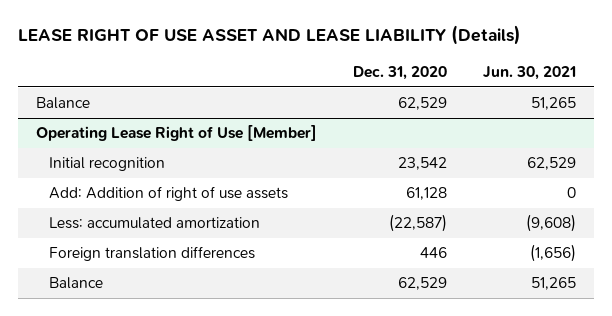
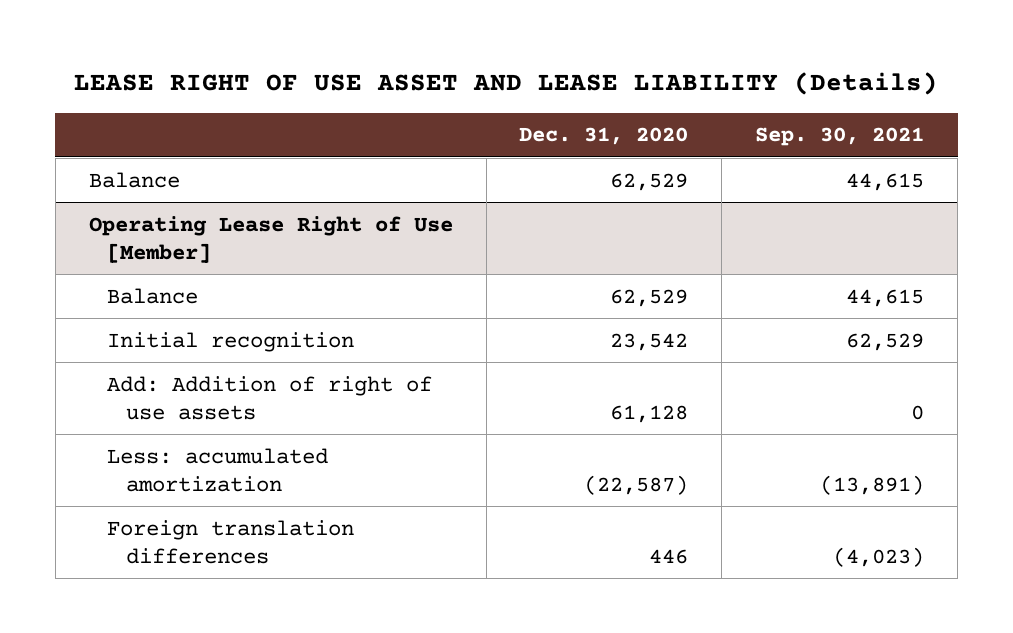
- | Dec. 31, 2020 | Jun. 30, 2021
+ | Dec. 31, 2020 | Sep. 30, 2021
@ Operating Lease Right of Use [Member]
moved up: Balance | 62,529 | 44,615

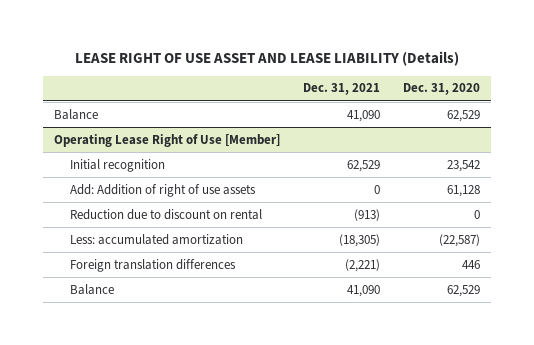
- | Dec. 31, 2020 | Sep. 30, 2021
+ | Dec. 31, 2021 | Dec. 31, 2020
@ Operating Lease Right of Use [Member]
+ Reduction due to discount on rental | (913) | 0
moved down: Balance | 41,090 | 62,529

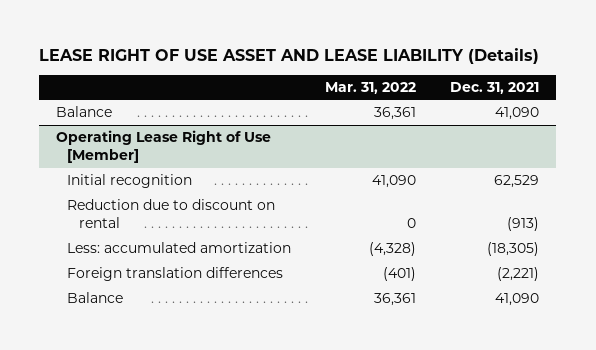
- | Dec. 31, 2021 | Dec. 31, 2020
+ | Mar. 31, 2022 | Dec. 31, 2021
@ Operating Lease Right of Use [Member]
- Add: Addition of right of use assets | 0 | 61,128

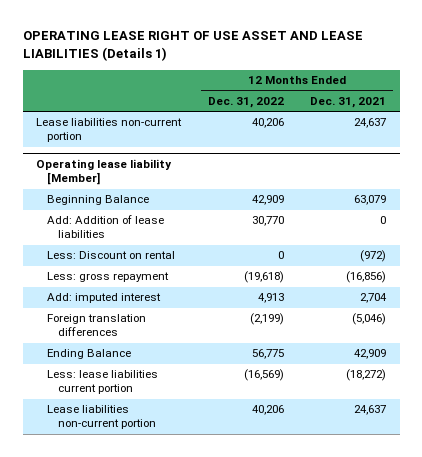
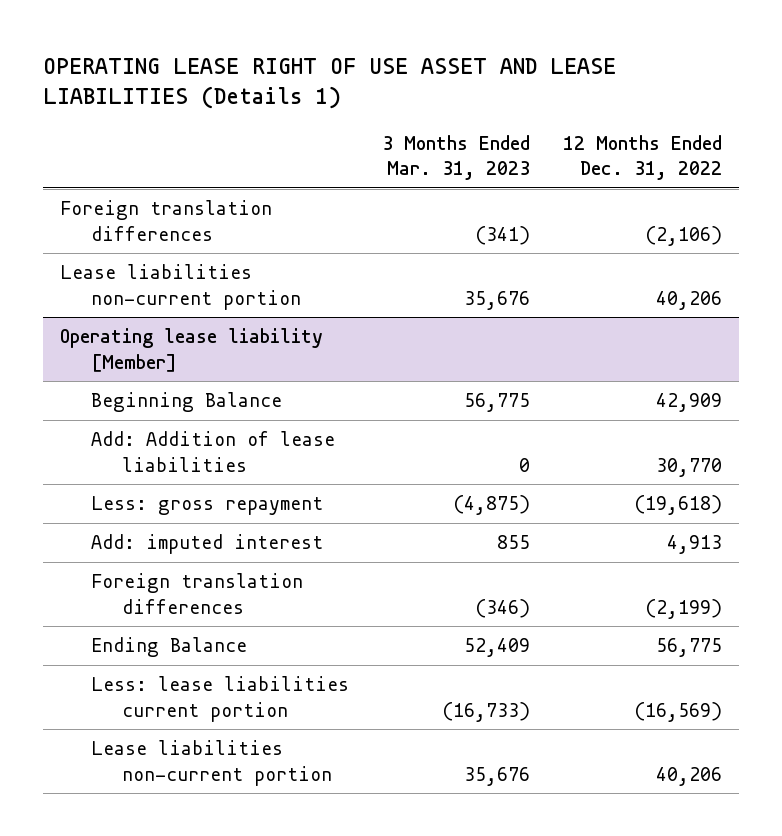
- | 12 Months Ended Dec. 31, 2022 | 12 Months Ended Dec. 31, 2021
+ | 3 Months Ended Mar. 31, 2023 | 12 Months Ended Dec. 31, 2022
+ Foreign translation differences | (341) | (2,106)
@ Operating lease liability [Member]
- Less: Discount on rental | 0 | (972)

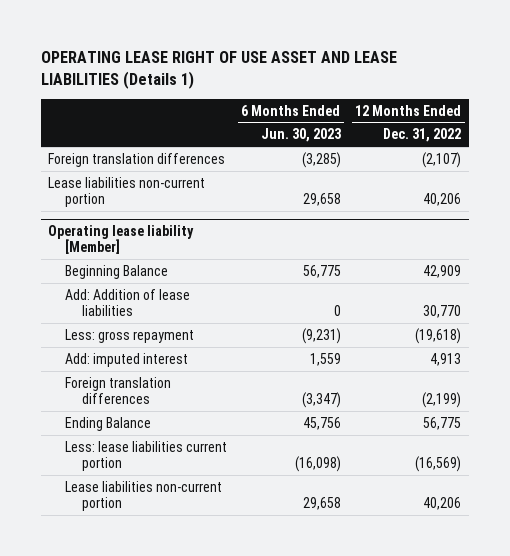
- | 3 Months Ended Mar. 31, 2023 | 12 Months Ended Dec. 31, 2022
+ | 6 Months Ended Jun. 30, 2023 | 12 Months Ended Dec. 31, 2022
- Foreign translation differences | (341) | (2,106)
+ Foreign translation differences | (3,285) | (2,107)

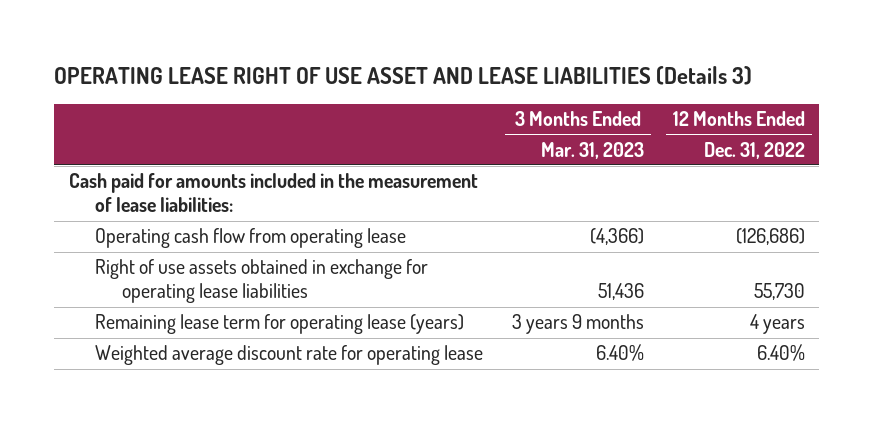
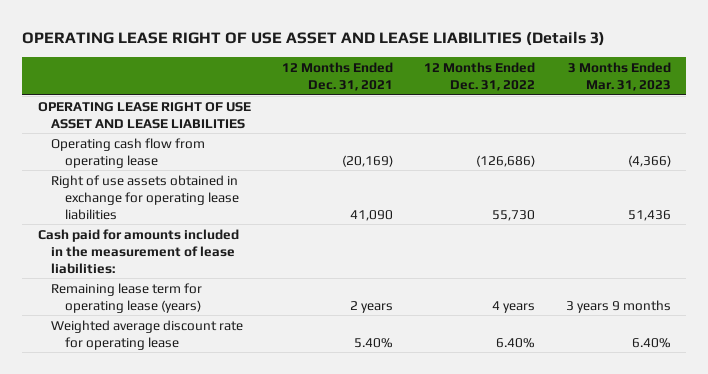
- | 3 Months Ended Mar. 31, 2023 | 12 Months Ended Dec. 31, 2022
+ | 12 Months Ended Dec. 31, 2021 | 12 Months Ended Dec. 31, 2022 | 3 Months Ended Mar. 31, 2023
+ OPERATING LEASE RIGHT OF USE ASSET AND LEASE LIABILITIES
moved down: Cash paid for amounts included in the measurement of lease liabilities:

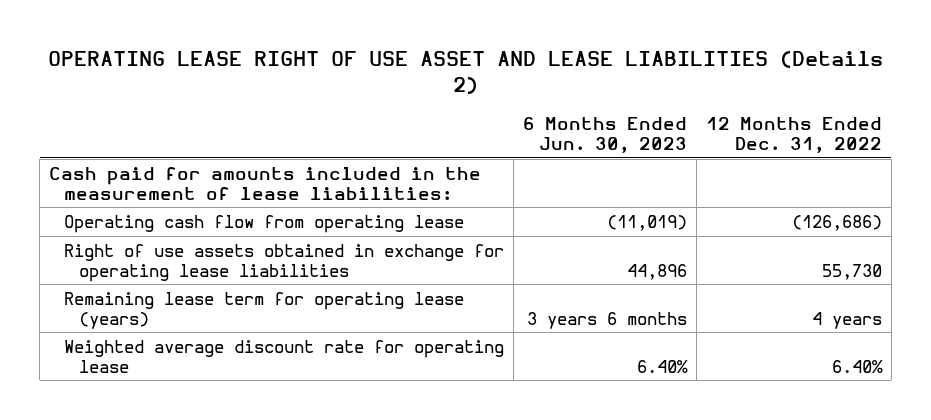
- OPERATING LEASE RIGHT OF USE ASSET AND LEASE LIABILITIES (Details 3)
+ OPERATING LEASE RIGHT OF USE ASSET AND LEASE LIABILITIES (Details 2)
- | 12 Months Ended Dec. 31, 2021 | 12 Months Ended Dec. 31, 2022 | 3 Months Ended Mar. 31, 2023
+ | 6 Months Ended Jun. 30, 2023 | 12 Months Ended Dec. 31, 2022
- OPERATING LEASE RIGHT OF USE ASSET AND LEASE LIABILITIES
moved up: Cash paid for amounts included in the measurement of lease liabilities:

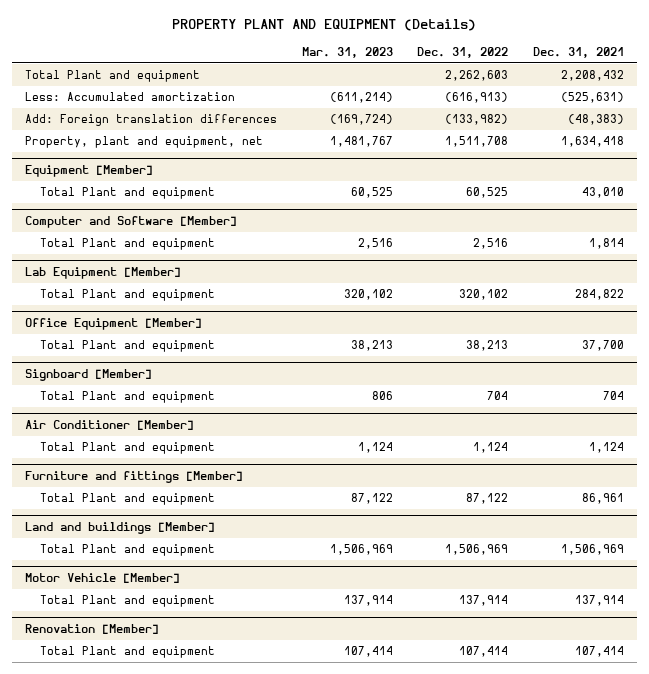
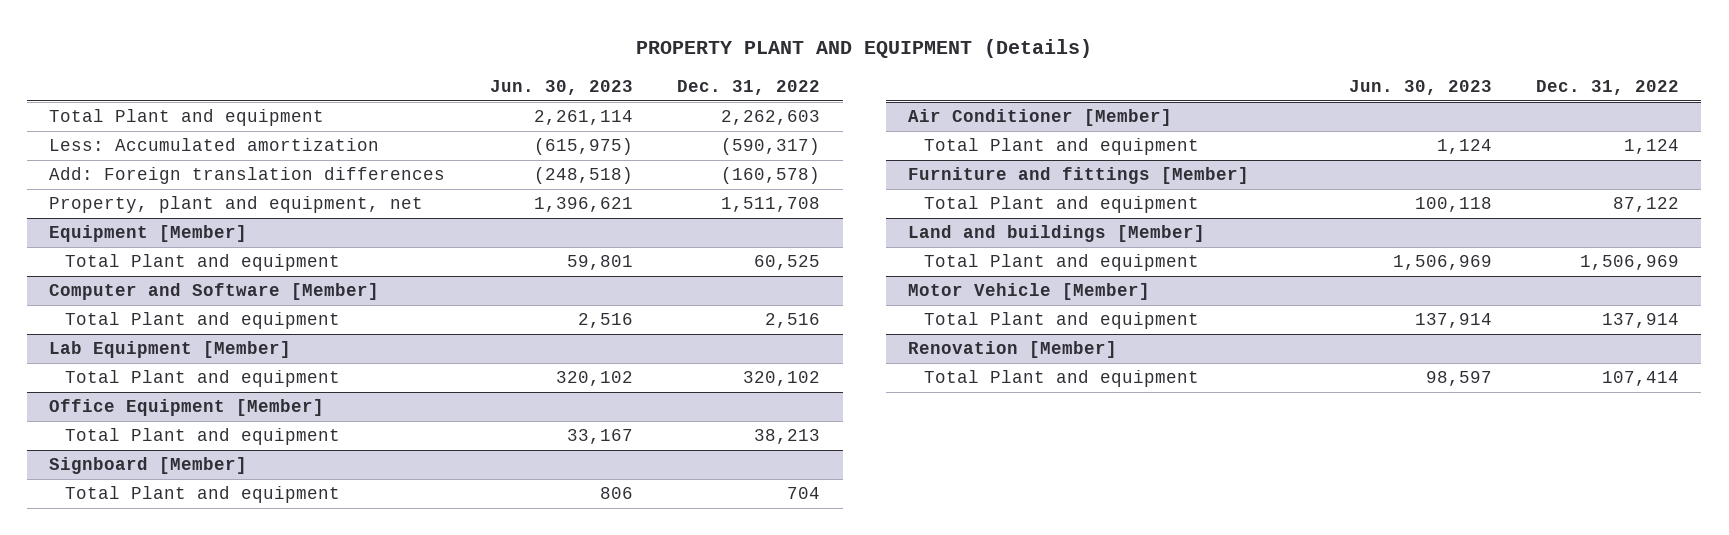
- | Mar. 31, 2023 | Dec. 31, 2022 | Dec. 31, 2021
+ | Jun. 30, 2023 | Dec. 31, 2022
- Less: Accumulated amortization | (611,214) | (616,913) | (525,631)
- Add: Foreign translation differences | (169,724) | (133,982) | (48,383)
+ Less: Accumulated amortization | (615,975) | (590,317)
+ Add: Foreign translation differences | (248,518) | (160,578)

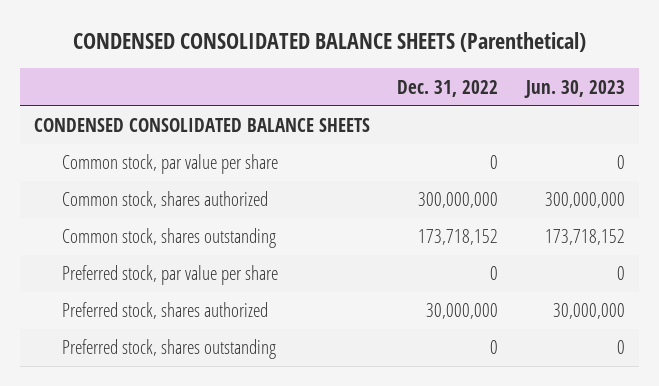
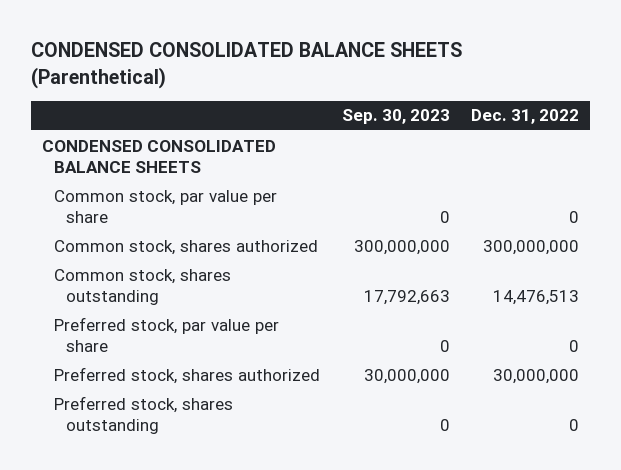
- | Dec. 31, 2022 | Jun. 30, 2023
+ | Sep. 30, 2023 | Dec. 31, 2022
- Common stock, shares outstanding | 173,718,152 | 173,718,152
+ Common stock, shares outstanding | 17,792,663 | 14,476,513

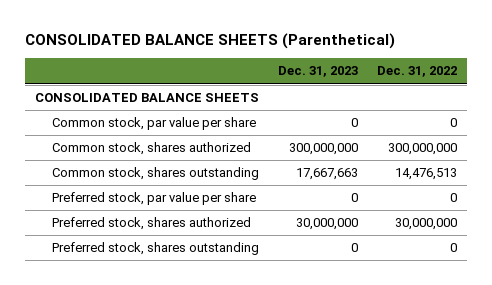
- CONDENSED CONSOLIDATED BALANCE SHEETS (Parenthetical)
+ CONSOLIDATED BALANCE SHEETS (Parenthetical)
- | Sep. 30, 2023 | Dec. 31, 2022
+ | Dec. 31, 2023 | Dec. 31, 2022
- CONDENSED CONSOLIDATED BALANCE SHEETS
+ CONSOLIDATED BALANCE SHEETS

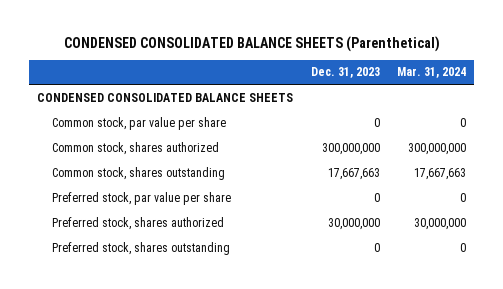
- CONSOLIDATED BALANCE SHEETS (Parenthetical)
+ CONDENSED CONSOLIDATED BALANCE SHEETS (Parenthetical)
- | Dec. 31, 2023 | Dec. 31, 2022
+ | Dec. 31, 2023 | Mar. 31, 2024
- CONSOLIDATED BALANCE SHEETS
+ CONDENSED CONSOLIDATED BALANCE SHEETS

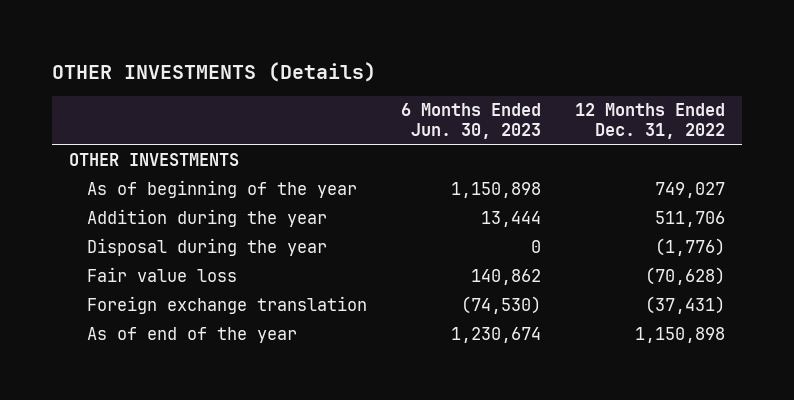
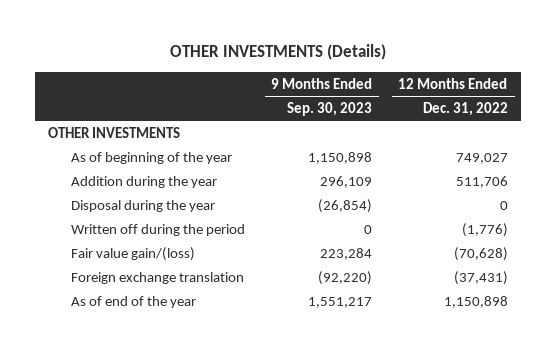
- | 6 Months Ended Jun. 30, 2023 | 12 Months Ended Dec. 31, 2022
+ | 9 Months Ended Sep. 30, 2023 | 12 Months Ended Dec. 31, 2022
- Disposal during the year | 0 | (1,776)
- Fair value loss | 140,862 | (70,628)
+ Disposal during the year | (26,854) | 0
+ Written off during the period | 0 | (1,776)
+ Fair value gain/(loss) | 223,284 | (70,628)

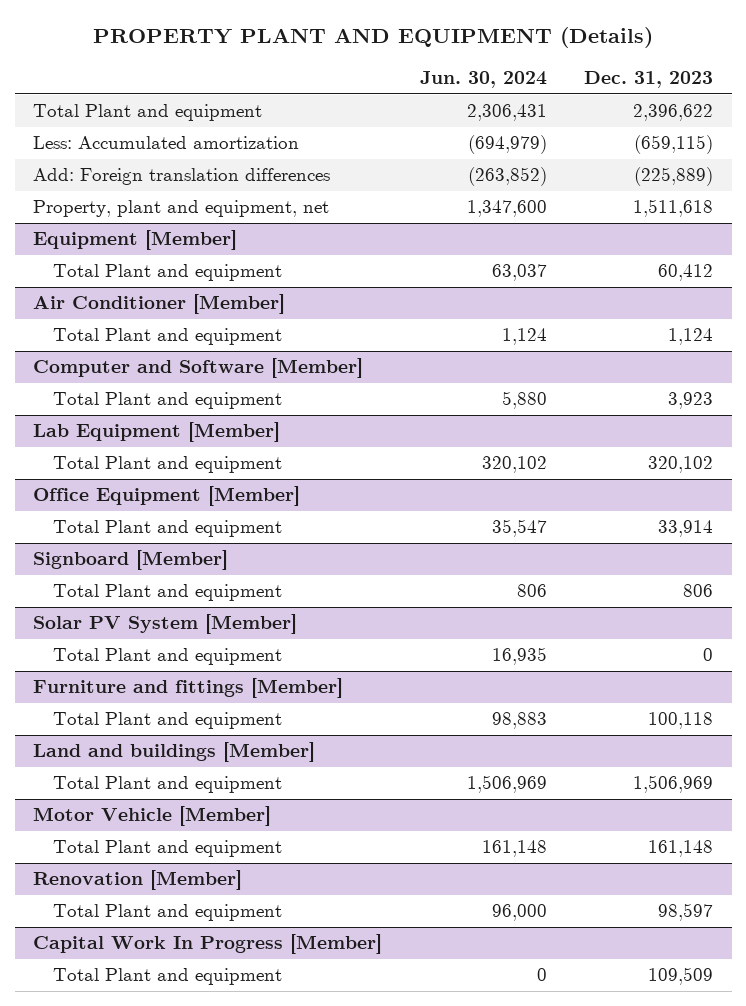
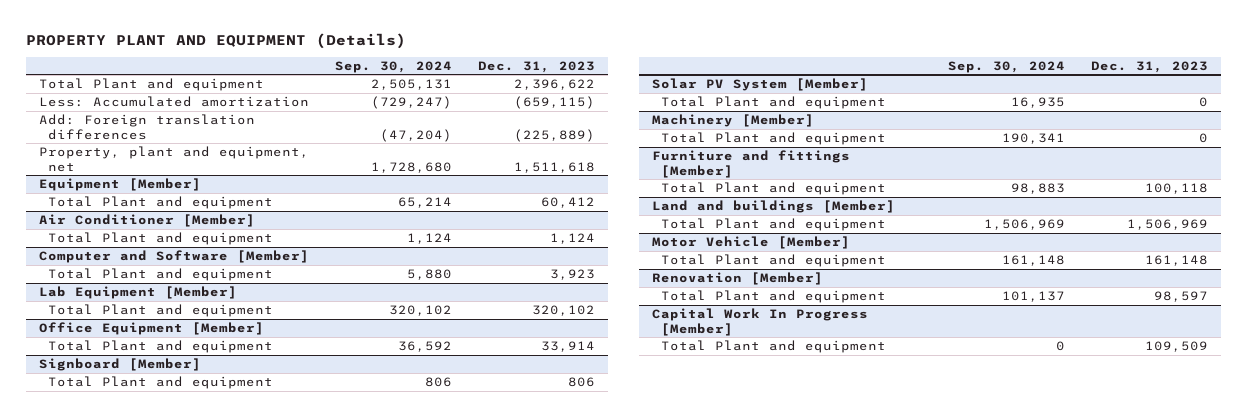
- | Jun. 30, 2024 | Dec. 31, 2023
+ | Sep. 30, 2024 | Dec. 31, 2023
+ Machinery [Member]
+ Total Plant and equipment | 190,341 | 0

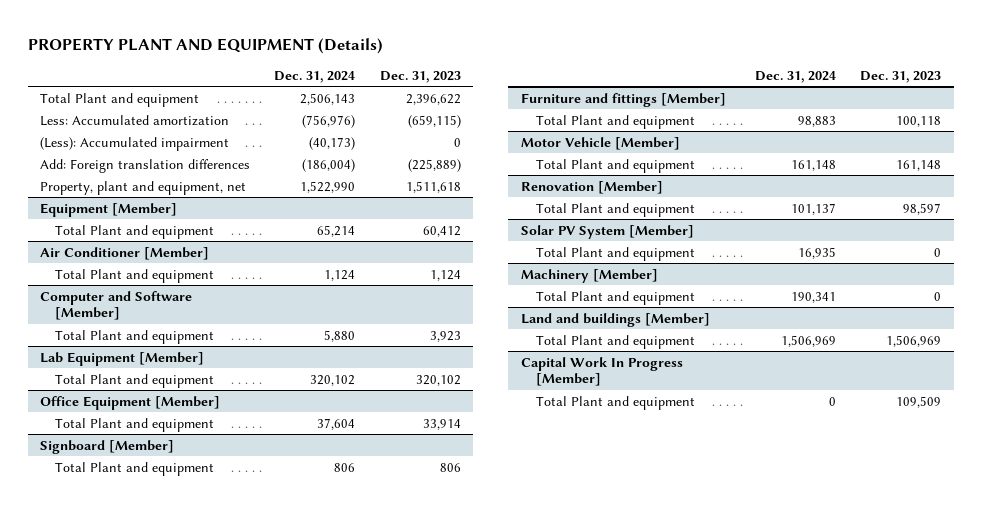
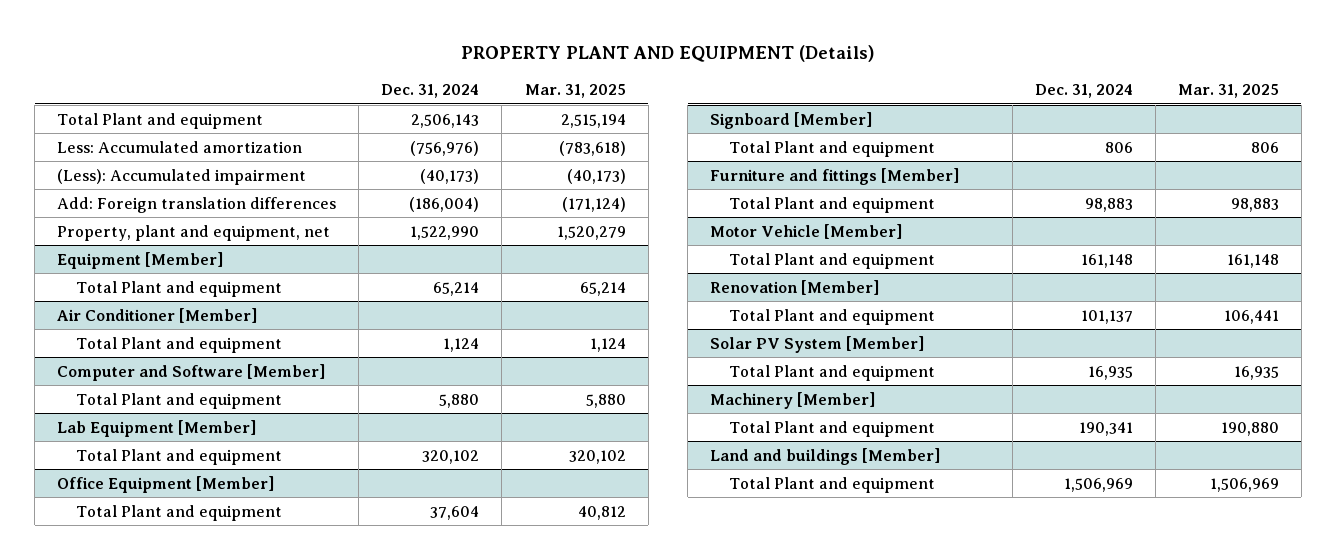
- | Dec. 31, 2024 | Dec. 31, 2023
+ | Dec. 31, 2024 | Mar. 31, 2025
- Capital Work In Progress [Member]
- Total Plant and equipment | 0 | 109,509

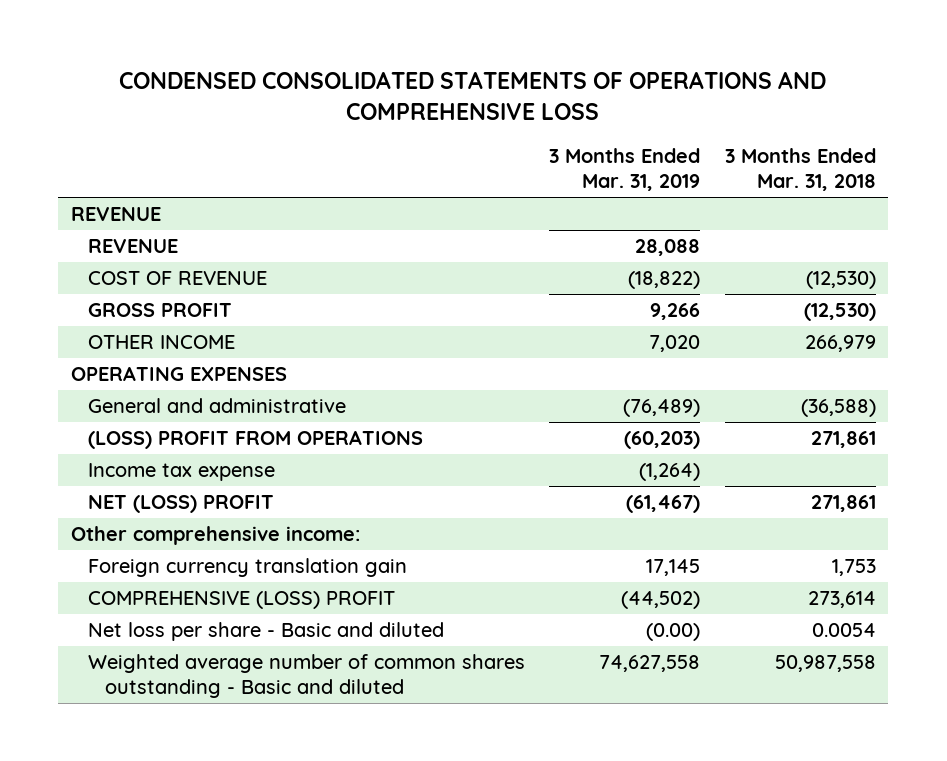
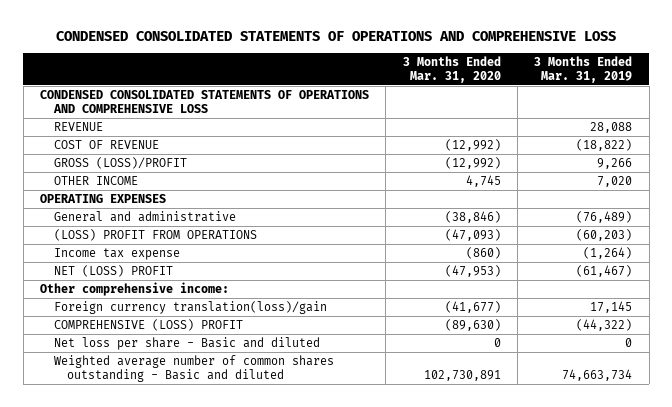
- | 3 Months Ended Mar. 31, 2019 | 3 Months Ended Mar. 31, 2018
+ | 3 Months Ended Mar. 31, 2020 | 3 Months Ended Mar. 31, 2019
- REVENUE
+ CONDENSED CONSOLIDATED STATEMENTS OF OPERATIONS AND COMPREHENSIVE LOSS
- GROSS PROFIT | 9,266 | (12,530)
+ GROSS (LOSS)/PROFIT | (12,992) | 9,266
- Foreign currency translation gain | 17,145 | 1,753
- COMPREHENSIVE (LOSS) PROFIT | (44,502) | 273,614
- Net loss per share - Basic and diluted | (0.00) | 0.0054
- Weighted average number of common shares outstanding - Basic and diluted | 74,627,558 | 50,987,558
+ Foreign currency translation(loss)/gain | (41,677) | 17,145
+ COMPREHENSIVE (LOSS) PROFIT | (89,630) | (44,322)
+ Net loss per share - Basic and diluted | 0 | 0
+ Weighted average number of common shares outstanding - Basic and diluted | 102,730,891 | 74,663,734

